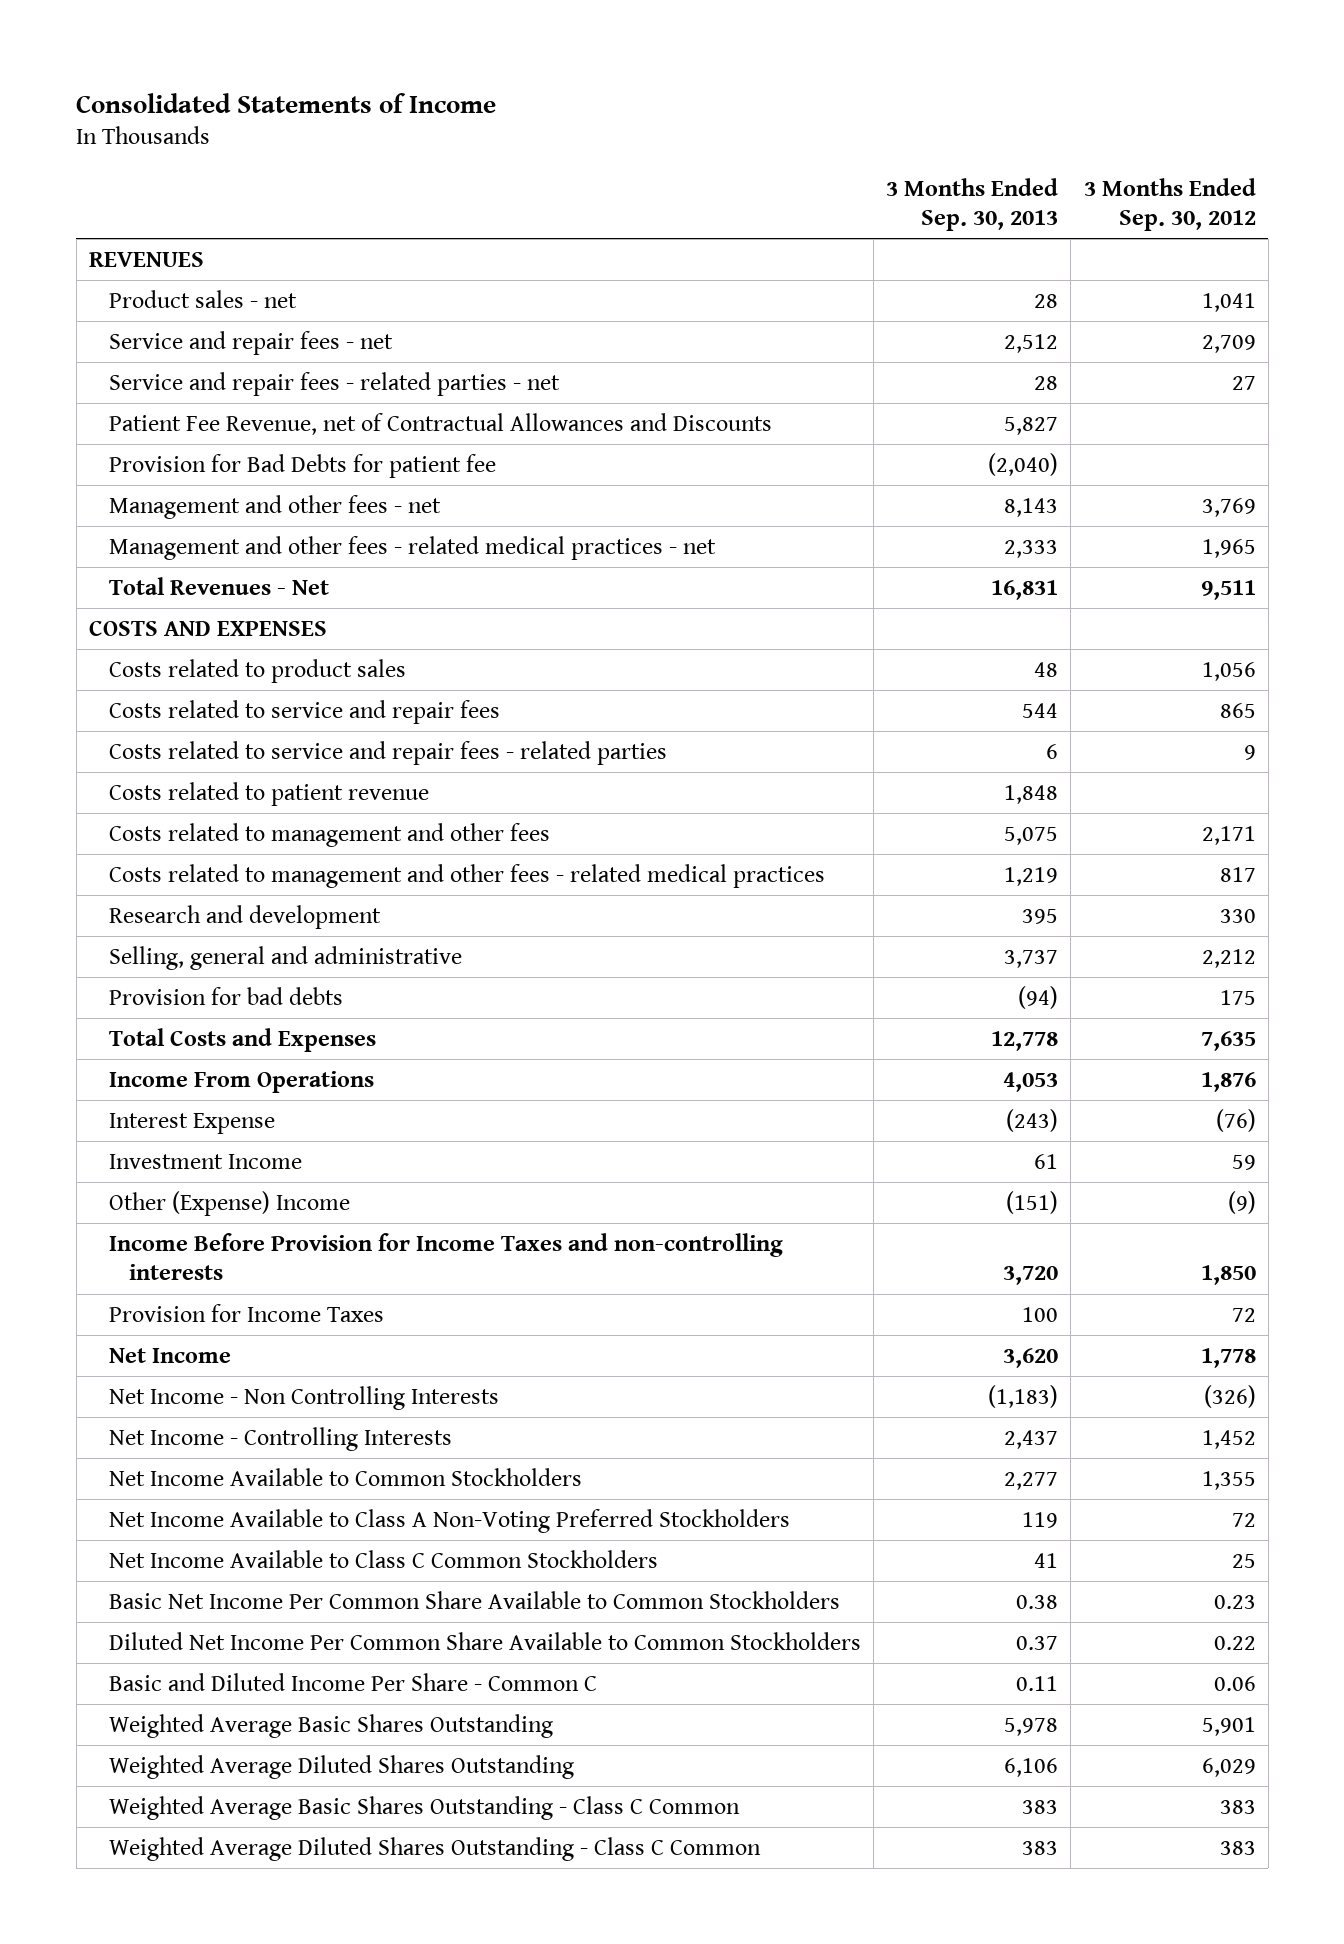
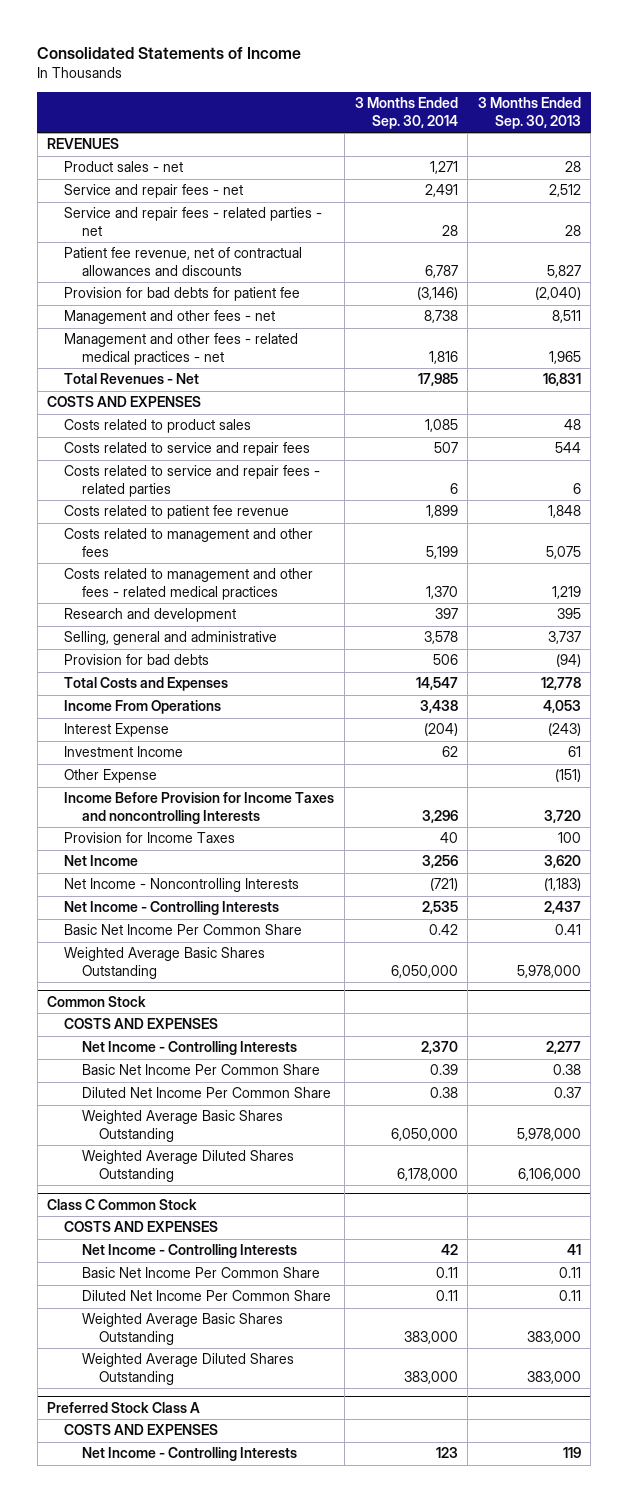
- | 3 Months Ended Sep. 30, 2013 | 3 Months Ended Sep. 30, 2012
+ | 3 Months Ended Sep. 30, 2014 | 3 Months Ended Sep. 30, 2013
- Patient Fee Revenue, net of Contractual Allowances and Discounts | 5,827 |
- Provision for Bad Debts for patient fee | (2,040) |
- Management and other fees - net | 8,143 | 3,769
- Management and other fees - related medical practices - net | 2,333 | 1,965
+ Patient fee revenue, net of contractual allowances and discounts | 6,787 | 5,827
+ Provision for bad debts for patient fee | (3,146) | (2,040)
+ Management and other fees - net | 8,738 | 8,511
+ Management and other fees - related medical practices - net | 1,816 | 1,965
- Costs related to patient revenue | 1,848 |
+ Costs related to patient fee revenue | 1,899 | 1,848
- Other (Expense) Income | (151) | (9)
- Income Before Provision for Income Taxes and non-controlling interests | 3,720 | 1,850
+ Other Expense | | (151)
+ Income Before Provision for Income Taxes and noncontrolling Interests | 3,296 | 3,720
- Net Income - Non Controlling Interests | (1,183) | (326)
+ Net Income - Noncontrolling Interests | (721) | (1,183)
- Net Income Available to Common Stockholders | 2,277 | 1,355
- Net Income Available to Class A Non-Voting Preferred Stockholders | 119 | 72
- Net Income Available to Class C Common Stockholders | 41 | 25
- Basic Net Income Per Common Share Available to Common Stockholders | 0.38 | 0.23
- Diluted Net Income Per Common Share Available to Common Stockholders | 0.37 | 0.22
- Basic and Diluted Income Per Share - Common C | 0.11 | 0.06
- Weighted Average Basic Shares Outstanding | 5,978 | 5,901
- Weighted Average Diluted Shares Outstanding | 6,106 | 6,029
- Weighted Average Basic Shares Outstanding - Class C Common | 383 | 383
- Weighted Average Diluted Shares Outstanding - Class C Common | 383 | 383
+ Basic Net Income Per Common Share | 0.42 | 0.41
+ Weighted Average Basic Shares Outstanding | 6,050,000 | 5,978,000
+ Common Stock
+ COSTS AND EXPENSES
+ Net Income - Controlling Interests | 2,370 | 2,277
+ Basic Net Income Per Common Share | 0.39 | 0.38
+ Diluted Net Income Per Common Share | 0.38 | 0.37
+ Weighted Average Basic Shares Outstanding | 6,050,000 | 5,978,000
+ Weighted Average Diluted Shares Outstanding | 6,178,000 | 6,106,000
+ Class C Common Stock
+ COSTS AND EXPENSES
+ Net Income - Controlling Interests | 42 | 41
+ Basic Net Income Per Common Share | 0.11 | 0.11
+ Diluted Net Income Per Common Share | 0.11 | 0.11
+ Weighted Average Basic Shares Outstanding | 383,000 | 383,000
+ Weighted Average Diluted Shares Outstanding | 383,000 | 383,000
+ Preferred Stock Class A
+ COSTS AND EXPENSES
+ Net Income - Controlling Interests | 123 | 119

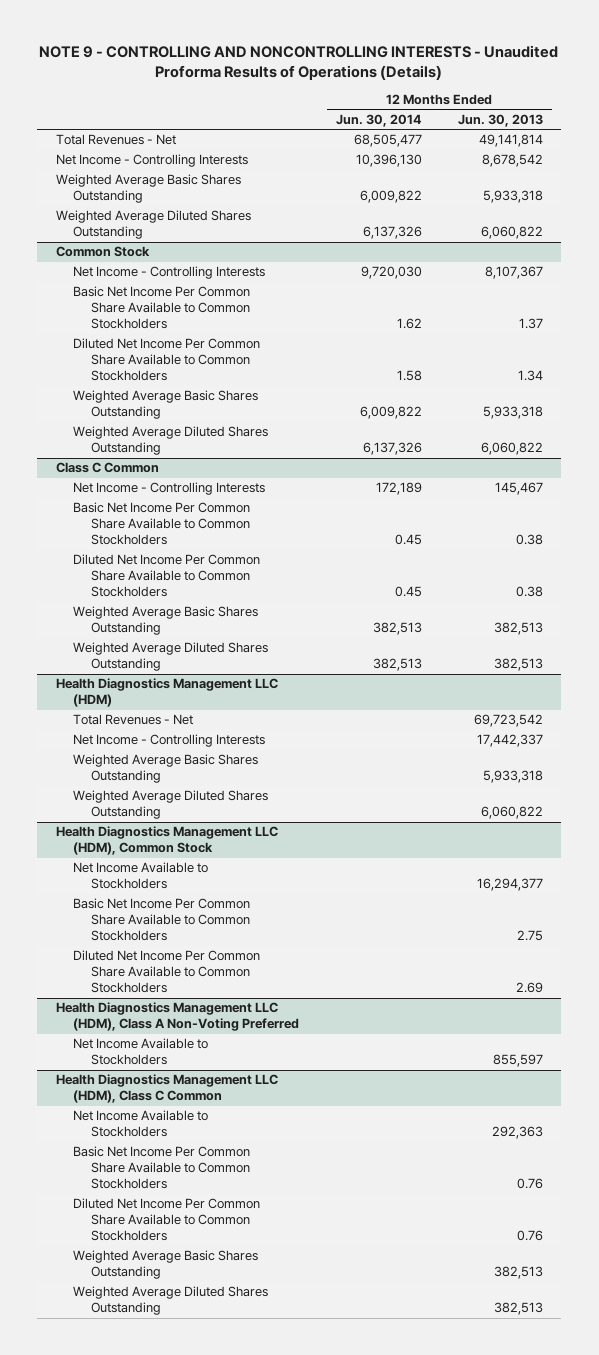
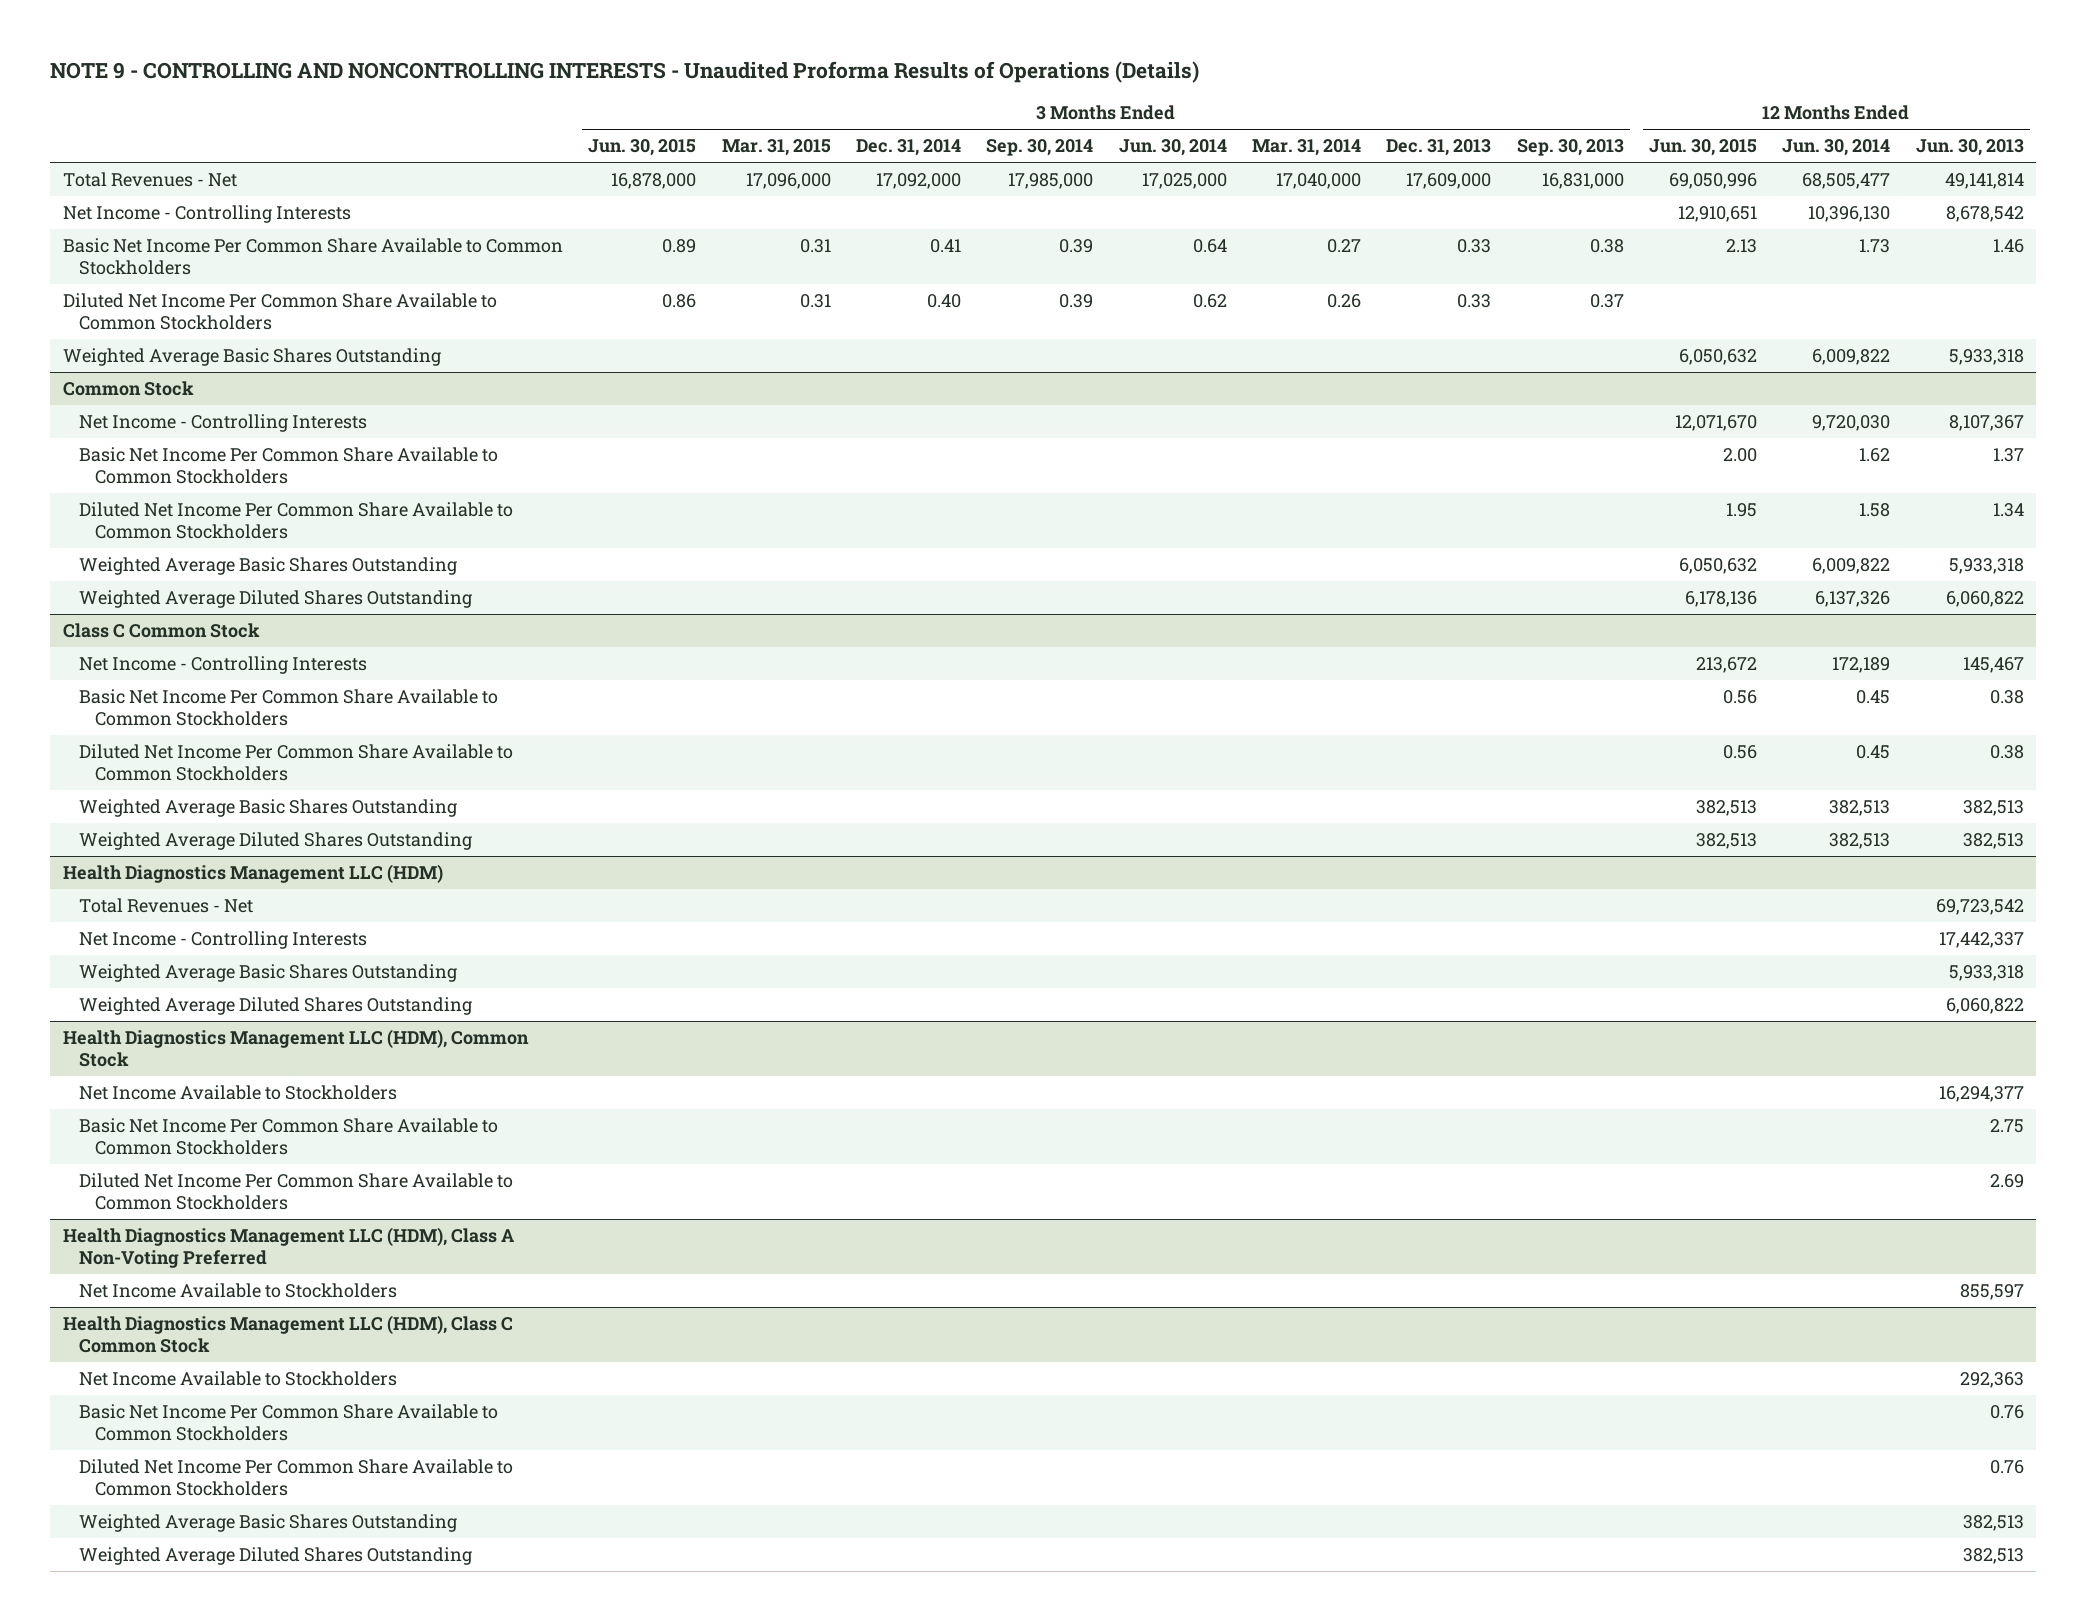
- | 12 Months Ended Jun. 30, 2014 | 12 Months Ended Jun. 30, 2013
+ | 3 Months Ended Jun. 30, 2015 | 3 Months Ended Mar. 31, 2015 | 3 Months Ended Dec. 31, 2014 | 3 Months Ended Sep. 30, 2014 | 3 Months Ended Jun. 30, 2014 | 3 Months Ended Mar. 31, 2014 | 3 Months Ended Dec. 31, 2013 | 3 Months Ended Sep. 30, 2013 | 12 Months Ended Jun. 30, 2015 | 12 Months Ended Jun. 30, 2014 | 12 Months Ended Jun. 30, 2013
+ Basic Net Income Per Common Share Available to Common Stockholders | 0.89 | 0.31 | 0.41 | 0.39 | 0.64 | 0.27 | 0.33 | 0.38 | 2.13 | 1.73 | 1.46
+ Diluted Net Income Per Common Share Available to Common Stockholders | 0.86 | 0.31 | 0.40 | 0.39 | 0.62 | 0.26 | 0.33 | 0.37 | | |
- Weighted Average Diluted Shares Outstanding | 6,137,326 | 6,060,822
- Class C Common
+ Class C Common Stock
- Health Diagnostics Management LLC (HDM), Class C Common
+ Health Diagnostics Management LLC (HDM), Class C Common Stock

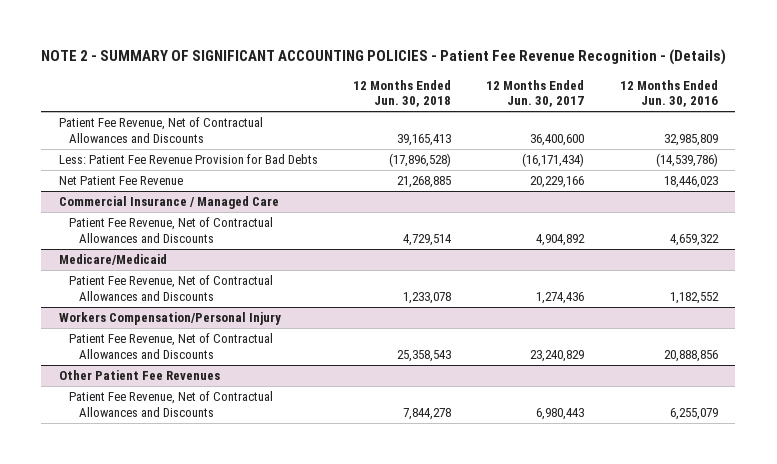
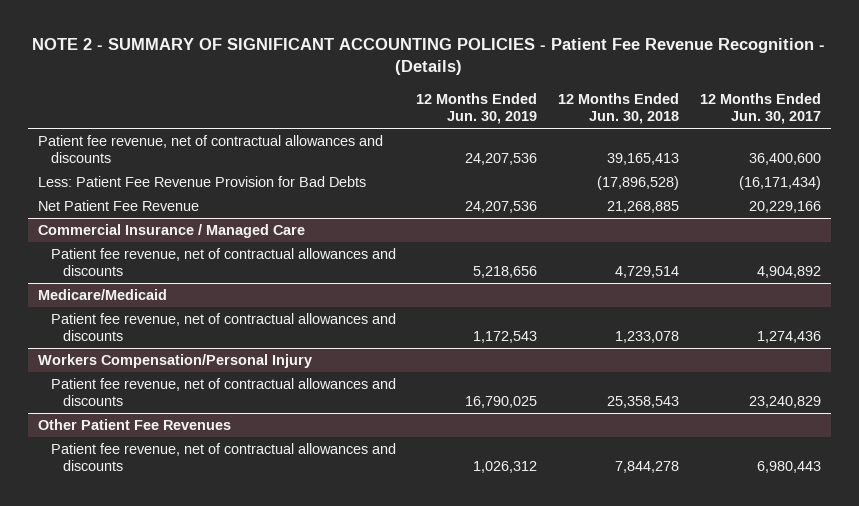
- | 12 Months Ended Jun. 30, 2018 | 12 Months Ended Jun. 30, 2017 | 12 Months Ended Jun. 30, 2016
+ | 12 Months Ended Jun. 30, 2019 | 12 Months Ended Jun. 30, 2018 | 12 Months Ended Jun. 30, 2017
- Patient Fee Revenue, Net of Contractual Allowances and Discounts | 39,165,413 | 36,400,600 | 32,985,809
+ Patient fee revenue, net of contractual allowances and discounts | 24,207,536 | 39,165,413 | 36,400,600
@ Commercial Insurance / Managed Care
- Patient Fee Revenue, Net of Contractual Allowances and Discounts | 4,729,514 | 4,904,892 | 4,659,322
+ Patient fee revenue, net of contractual allowances and discounts | 5,218,656 | 4,729,514 | 4,904,892
@ Medicare/Medicaid
- Patient Fee Revenue, Net of Contractual Allowances and Discounts | 1,233,078 | 1,274,436 | 1,182,552
+ Patient fee revenue, net of contractual allowances and discounts | 1,172,543 | 1,233,078 | 1,274,436
@ Workers Compensation/Personal Injury
- Patient Fee Revenue, Net of Contractual Allowances and Discounts | 25,358,543 | 23,240,829 | 20,888,856
+ Patient fee revenue, net of contractual allowances and discounts | 16,790,025 | 25,358,543 | 23,240,829
@ Other Patient Fee Revenues
- Patient Fee Revenue, Net of Contractual Allowances and Discounts | 7,844,278 | 6,980,443 | 6,255,079
+ Patient fee revenue, net of contractual allowances and discounts | 1,026,312 | 7,844,278 | 6,980,443

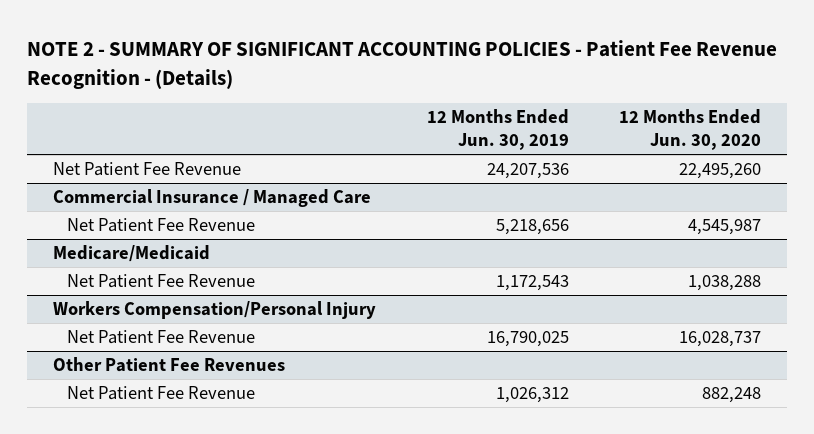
- | 12 Months Ended Jun. 30, 2019 | 12 Months Ended Jun. 30, 2018 | 12 Months Ended Jun. 30, 2017
+ | 12 Months Ended Jun. 30, 2019 | 12 Months Ended Jun. 30, 2020
- Patient fee revenue, net of contractual allowances and discounts | 24,207,536 | 39,165,413 | 36,400,600
- Less: Patient Fee Revenue Provision for Bad Debts | | (17,896,528) | (16,171,434)
@ Commercial Insurance / Managed Care
- Patient fee revenue, net of contractual allowances and discounts | 5,218,656 | 4,729,514 | 4,904,892
+ Net Patient Fee Revenue | 5,218,656 | 4,545,987
@ Medicare/Medicaid
- Patient fee revenue, net of contractual allowances and discounts | 1,172,543 | 1,233,078 | 1,274,436
+ Net Patient Fee Revenue | 1,172,543 | 1,038,288
@ Workers Compensation/Personal Injury
- Patient fee revenue, net of contractual allowances and discounts | 16,790,025 | 25,358,543 | 23,240,829
+ Net Patient Fee Revenue | 16,790,025 | 16,028,737
@ Other Patient Fee Revenues
- Patient fee revenue, net of contractual allowances and discounts | 1,026,312 | 7,844,278 | 6,980,443
+ Net Patient Fee Revenue | 1,026,312 | 882,248

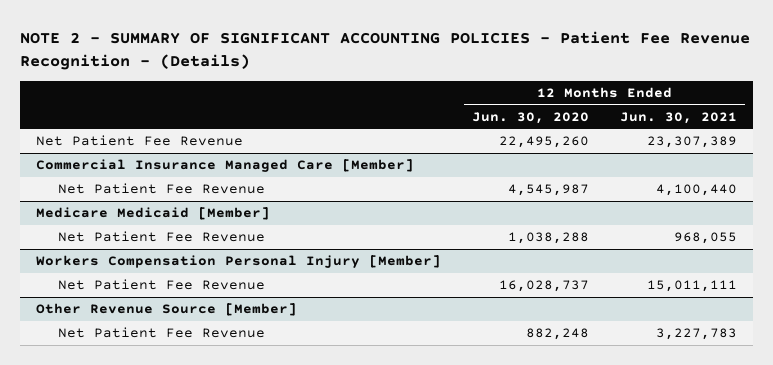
- | 12 Months Ended Jun. 30, 2019 | 12 Months Ended Jun. 30, 2020
+ | 12 Months Ended Jun. 30, 2020 | 12 Months Ended Jun. 30, 2021
- Commercial Insurance / Managed Care
+ Commercial Insurance Managed Care [Member]
- Medicare/Medicaid
+ Medicare Medicaid [Member]
- Workers Compensation/Personal Injury
+ Workers Compensation Personal Injury [Member]
- Other Patient Fee Revenues
+ Other Revenue Source [Member]

